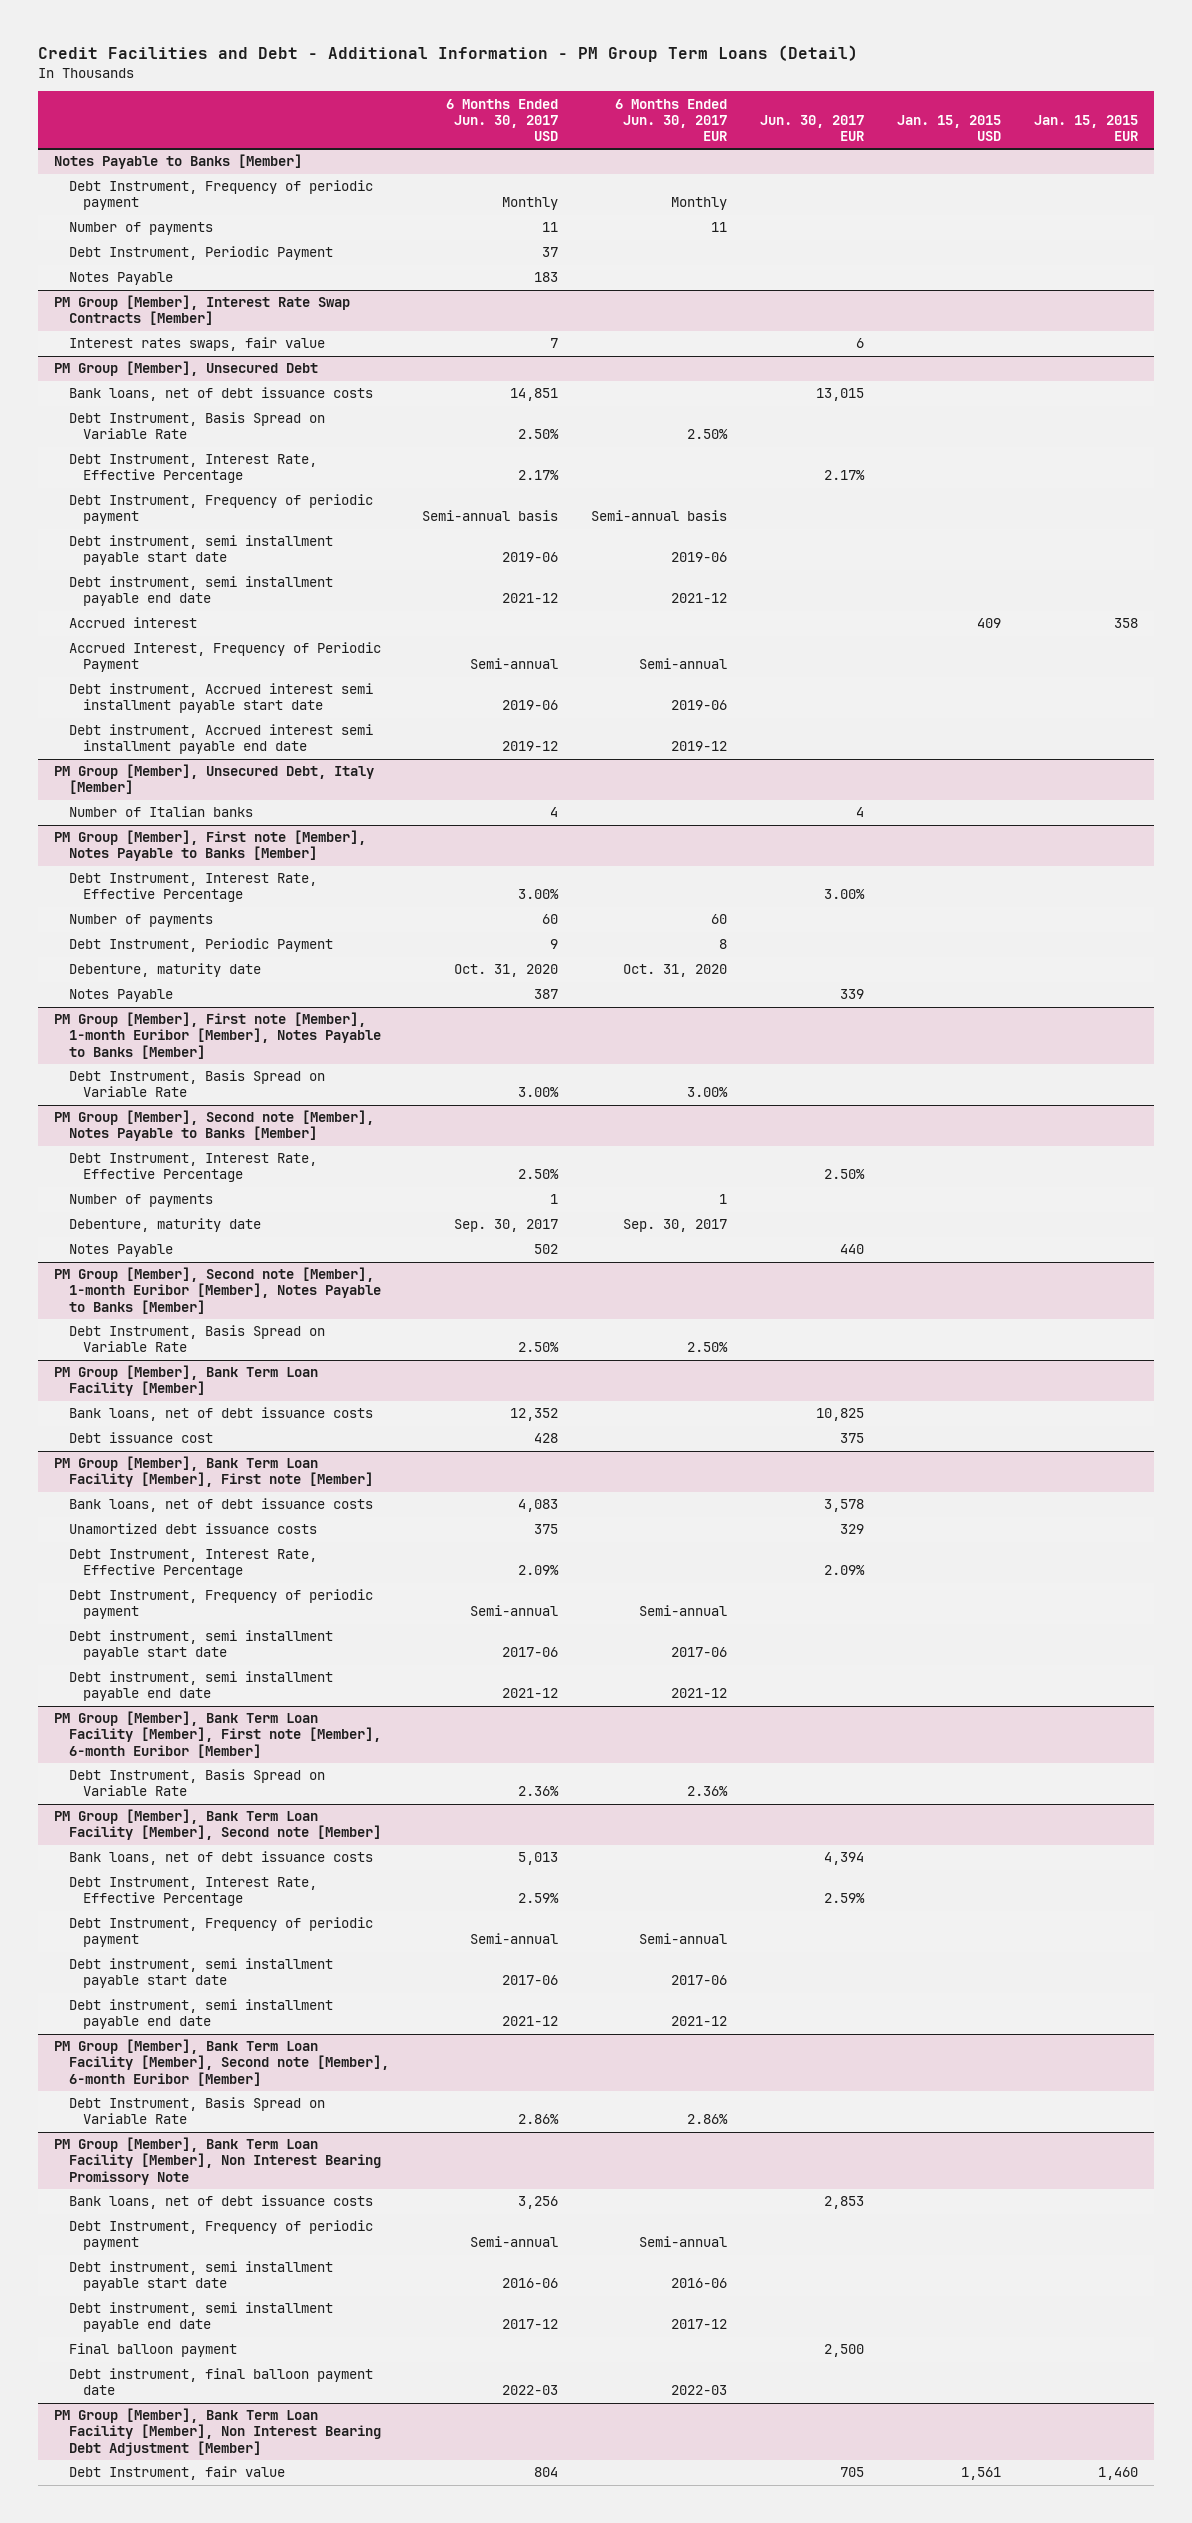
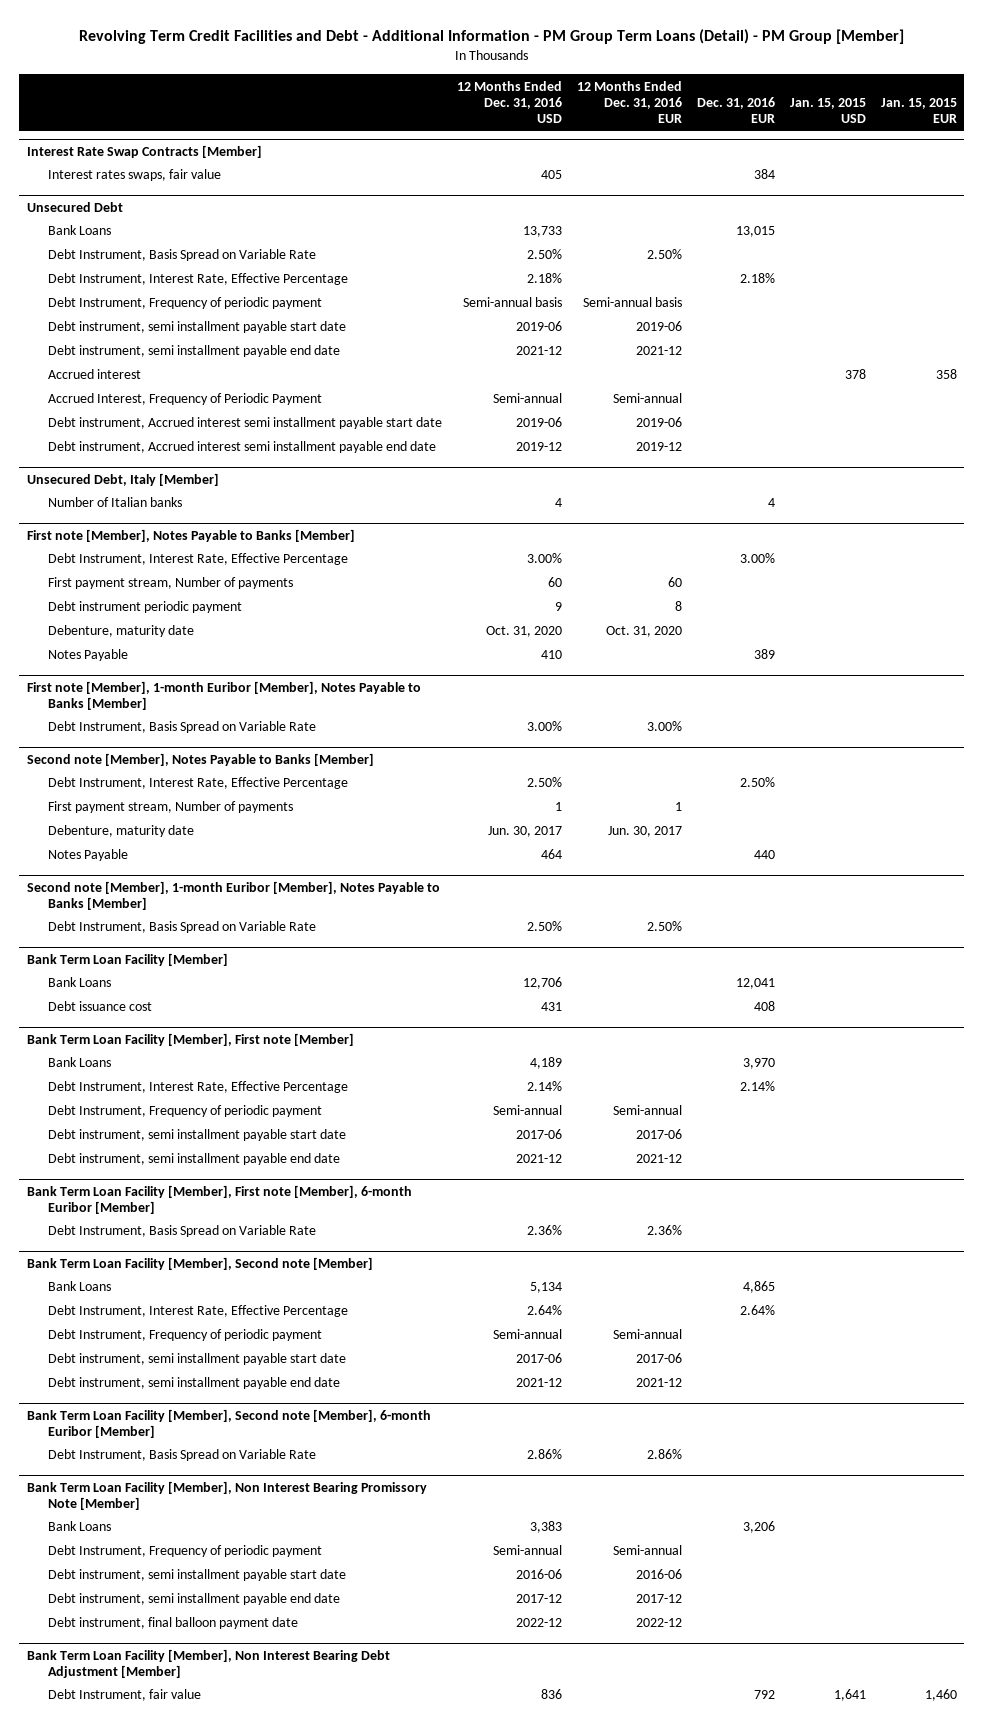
- Credit Facilities and Debt - Additional Information - PM Group Term Loans (Detail)
+ Revolving Term Credit Facilities and Debt - Additional Information - PM Group Term Loans (Detail) - PM Group [Member]
- | 6 Months Ended Jun. 30, 2017 USD | 6 Months Ended Jun. 30, 2017 EUR | Jun. 30, 2017 EUR | Jan. 15, 2015 USD | Jan. 15, 2015 EUR
+ | 12 Months Ended Dec. 31, 2016 USD | 12 Months Ended Dec. 31, 2016 EUR | Dec. 31, 2016 EUR | Jan. 15, 2015 USD | Jan. 15, 2015 EUR
- Notes Payable to Banks [Member]
- Debt Instrument, Frequency of periodic payment | Monthly | Monthly | | |
- Number of payments | 11 | 11 | | |
- Debt Instrument, Periodic Payment | 37 | | | |
- Notes Payable | 183 | | | |
- PM Group [Member], Interest Rate Swap Contracts [Member]
+ Interest Rate Swap Contracts [Member]
- PM Group [Member], Unsecured Debt
- Bank loans, net of debt issuance costs | 14,851 | | 13,015 | |
+ Unsecured Debt
+ Bank Loans | 13,733 | | 13,015 | |
- Accrued interest | | | | 409 | 358
+ Accrued interest | | | | 378 | 358
- PM Group [Member], Unsecured Debt, Italy [Member]
+ Unsecured Debt, Italy [Member]
- PM Group [Member], First note [Member], Notes Payable to Banks [Member]
+ First note [Member], Notes Payable to Banks [Member]
- Number of payments | 60 | 60 | | |
- Debt Instrument, Periodic Payment | 9 | 8 | | |
+ First payment stream, Number of payments | 60 | 60 | | |
+ Debt instrument periodic payment | 9 | 8 | | |
- PM Group [Member], First note [Member], 1-month Euribor [Member], Notes Payable to Banks [Member]
+ First note [Member], 1-month Euribor [Member], Notes Payable to Banks [Member]
- PM Group [Member], Second note [Member], Notes Payable to Banks [Member]
+ Second note [Member], Notes Payable to Banks [Member]
- Number of payments | 1 | 1 | | |
+ First payment stream, Number of payments | 1 | 1 | | |
- PM Group [Member], Second note [Member], 1-month Euribor [Member], Notes Payable to Banks [Member]
+ Second note [Member], 1-month Euribor [Member], Notes Payable to Banks [Member]
- PM Group [Member], Bank Term Loan Facility [Member]
- Bank loans, net of debt issuance costs | 12,352 | | 10,825 | |
+ Bank Term Loan Facility [Member]
+ Bank Loans | 12,706 | | 12,041 | |
- PM Group [Member], Bank Term Loan Facility [Member], First note [Member]
- Bank loans, net of debt issuance costs | 4,083 | | 3,578 | |
- Unamortized debt issuance costs | 375 | | 329 | |
+ Bank Term Loan Facility [Member], First note [Member]
+ Bank Loans | 4,189 | | 3,970 | |
- PM Group [Member], Bank Term Loan Facility [Member], First note [Member], 6-month Euribor [Member]
+ Bank Term Loan Facility [Member], First note [Member], 6-month Euribor [Member]
- PM Group [Member], Bank Term Loan Facility [Member], Second note [Member]
- Bank loans, net of debt issuance costs | 5,013 | | 4,394 | |
+ Bank Term Loan Facility [Member], Second note [Member]
+ Bank Loans | 5,134 | | 4,865 | |
- PM Group [Member], Bank Term Loan Facility [Member], Second note [Member], 6-month Euribor [Member]
+ Bank Term Loan Facility [Member], Second note [Member], 6-month Euribor [Member]
- PM Group [Member], Bank Term Loan Facility [Member], Non Interest Bearing Promissory Note
- Bank loans, net of debt issuance costs | 3,256 | | 2,853 | |
+ Bank Term Loan Facility [Member], Non Interest Bearing Promissory Note [Member]
+ Bank Loans | 3,383 | | 3,206 | |
- Final balloon payment | | | 2,500 | |
- PM Group [Member], Bank Term Loan Facility [Member], Non Interest Bearing Debt Adjustment [Member]
- Debt Instrument, fair value | 804 | | 705 | 1,561 | 1,460
+ Bank Term Loan Facility [Member], Non Interest Bearing Debt Adjustment [Member]
+ Debt Instrument, fair value | 836 | | 792 | 1,641 | 1,460

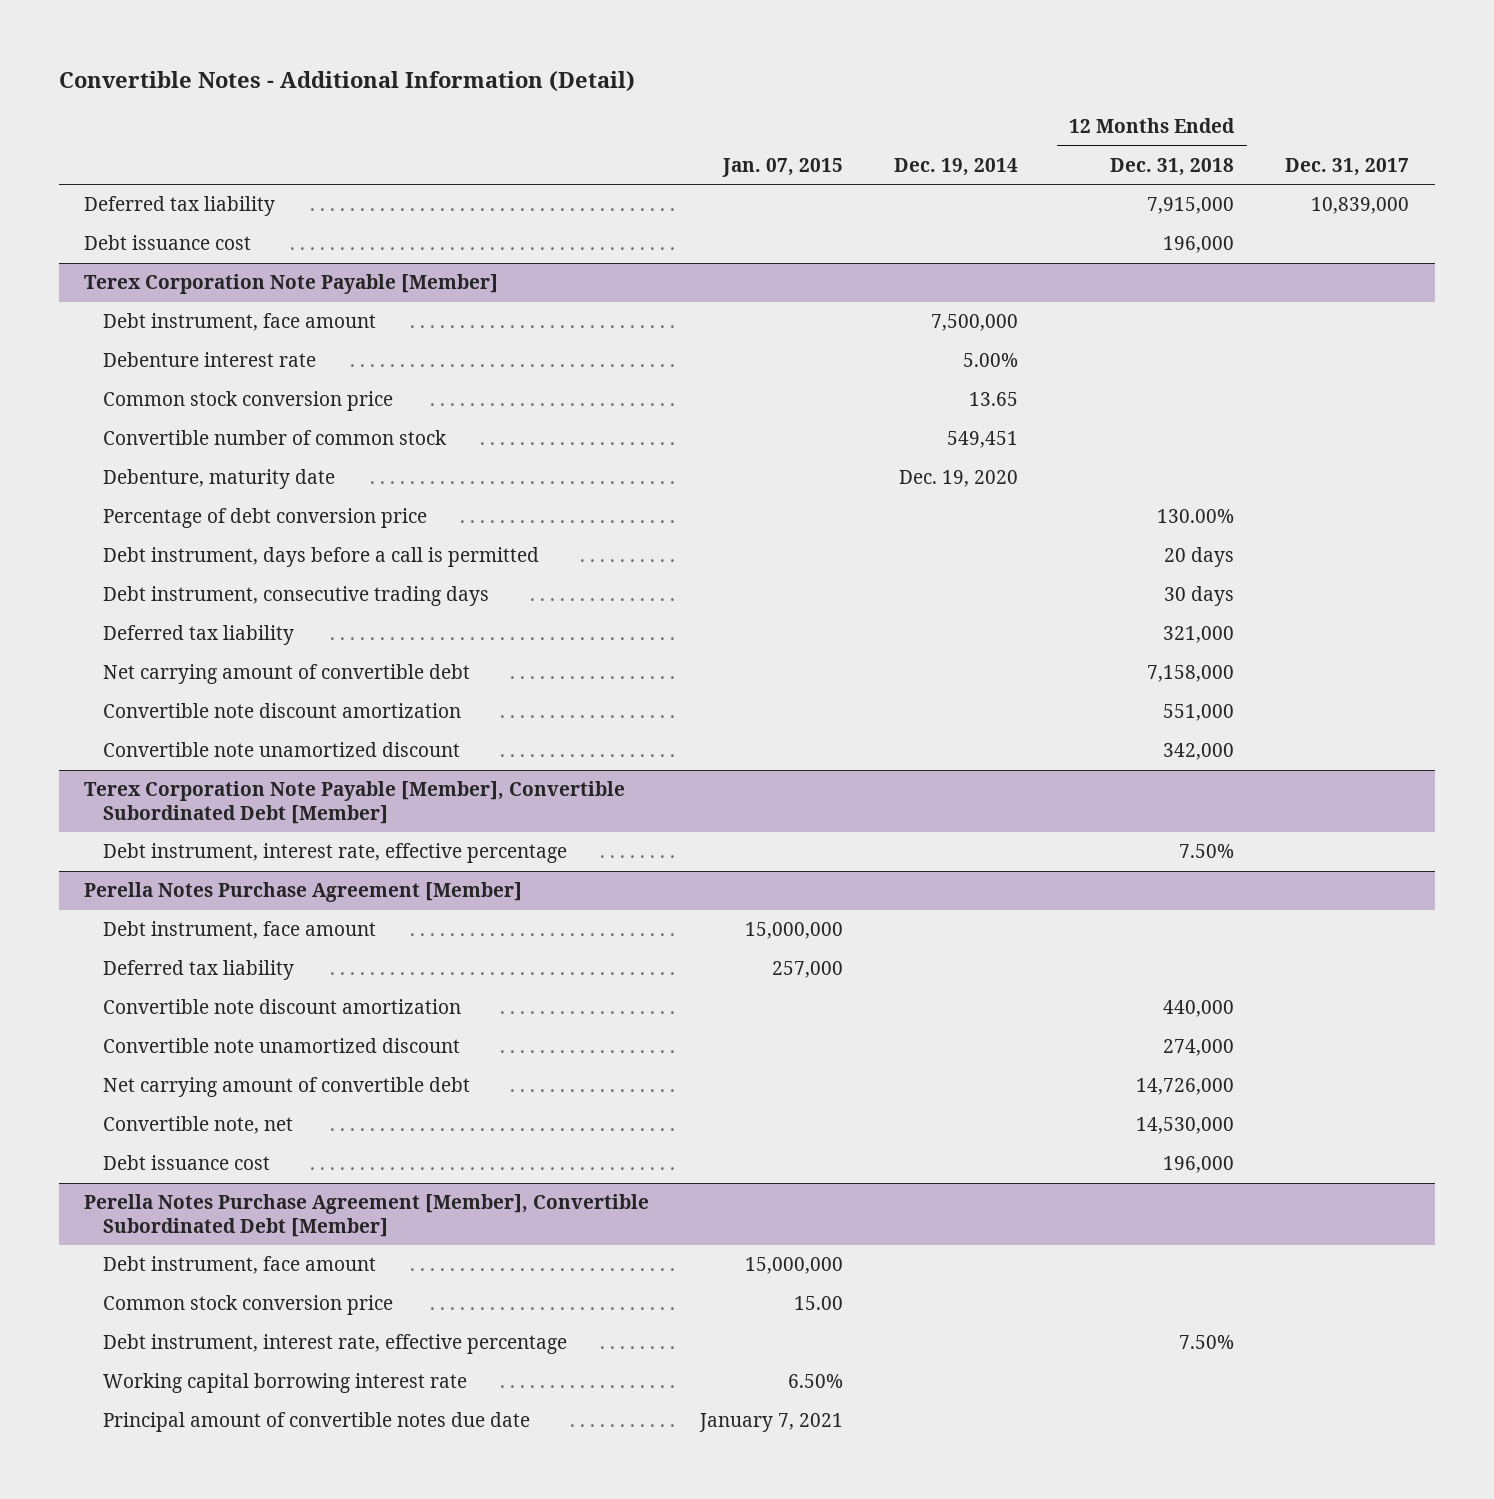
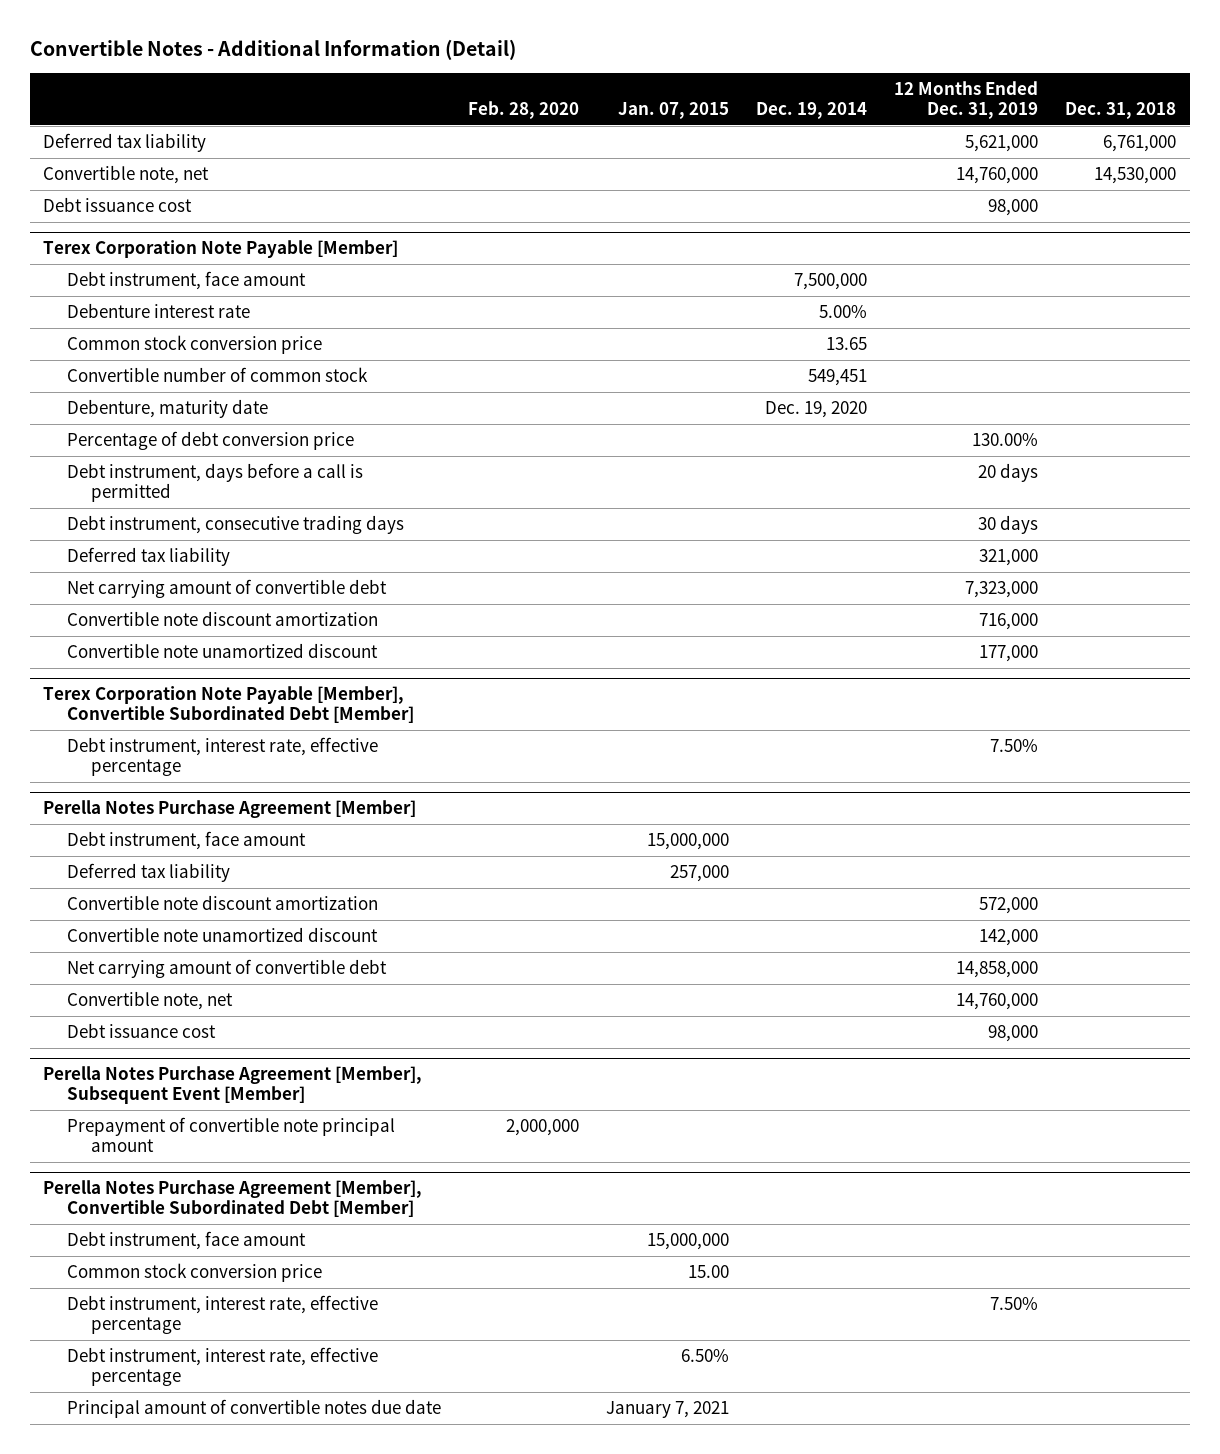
- | Jan. 07, 2015 | Dec. 19, 2014 | 12 Months Ended Dec. 31, 2018 | Dec. 31, 2017
+ | Feb. 28, 2020 | Jan. 07, 2015 | Dec. 19, 2014 | 12 Months Ended Dec. 31, 2019 | Dec. 31, 2018
+ Convertible note, net | | | | 14,760,000 | 14,530,000
+ Perella Notes Purchase Agreement [Member], Subsequent Event [Member]
+ Prepayment of convertible note principal amount | 2,000,000 | | | |
@ Perella Notes Purchase Agreement [Member], Convertible Subordinated Debt [Member]
- Working capital borrowing interest rate | 6.50% | | |
+ Debt instrument, interest rate, effective percentage | | 6.50% | | |

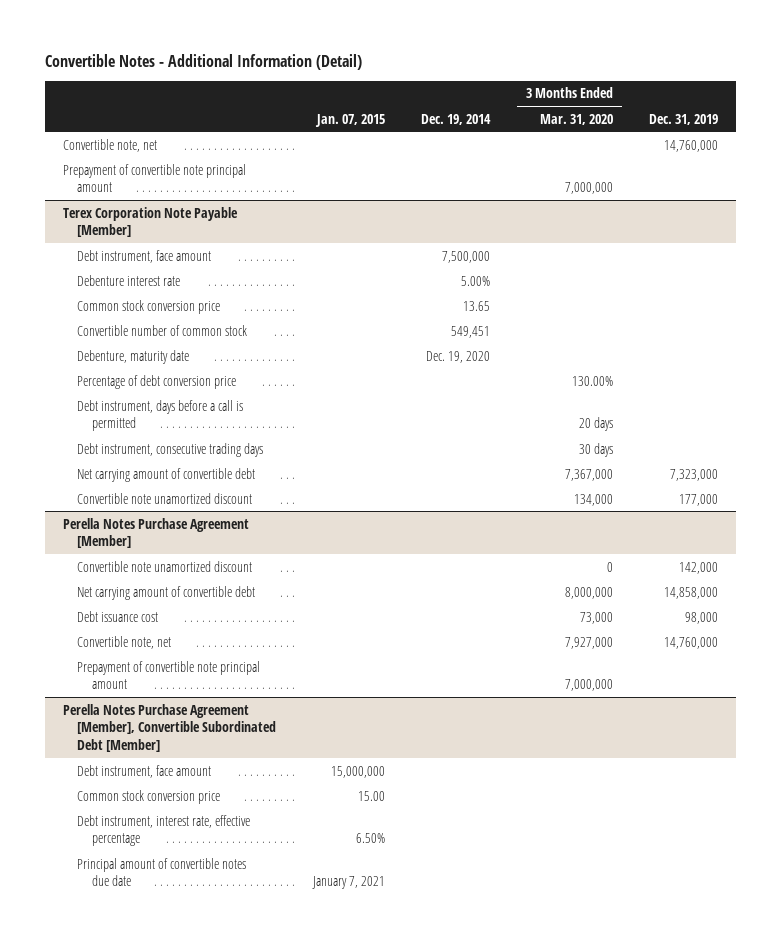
- | Feb. 28, 2020 | Jan. 07, 2015 | Dec. 19, 2014 | 12 Months Ended Dec. 31, 2019 | Dec. 31, 2018
+ | Jan. 07, 2015 | Dec. 19, 2014 | 3 Months Ended Mar. 31, 2020 | Dec. 31, 2019
- Deferred tax liability | | | | 5,621,000 | 6,761,000
- Debt issuance cost | | | | 98,000 |
+ Prepayment of convertible note principal amount | | | 7,000,000 |
@ Terex Corporation Note Payable [Member]
- Deferred tax liability | | | | 321,000 |
- Convertible note discount amortization | | | | 716,000 |
- Terex Corporation Note Payable [Member], Convertible Subordinated Debt [Member]
- Debt instrument, interest rate, effective percentage | | | | 7.50% |
@ Perella Notes Purchase Agreement [Member]
- Debt instrument, face amount | | 15,000,000 | | |
- Deferred tax liability | | 257,000 | | |
- Convertible note discount amortization | | | | 572,000 |
- Perella Notes Purchase Agreement [Member], Subsequent Event [Member]
- Prepayment of convertible note principal amount | 2,000,000 | | | |
@ Perella Notes Purchase Agreement [Member]
moved down: Convertible note, net | | | 7,927,000 | 14,760,000
+ Prepayment of convertible note principal amount | | | 7,000,000 |
@ Perella Notes Purchase Agreement [Member], Convertible Subordinated Debt [Member]
- Debt instrument, interest rate, effective percentage | | | | 7.50% |

